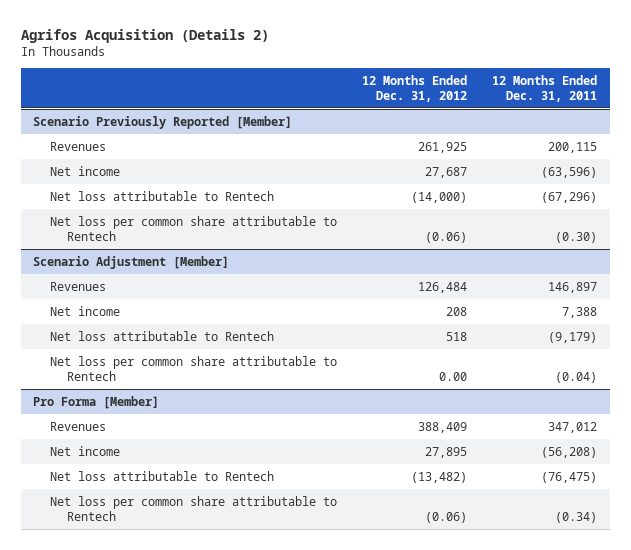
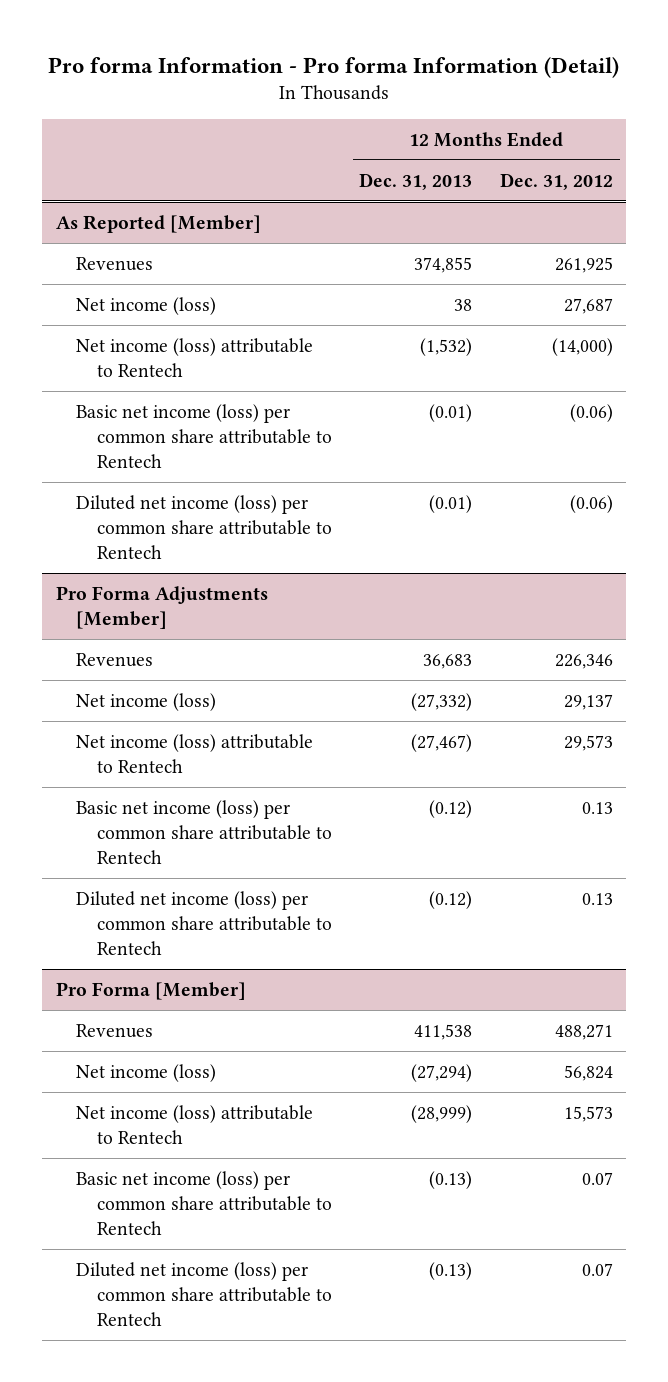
- Agrifos Acquisition (Details 2)
+ Pro forma Information - Pro forma Information (Detail)
- | 12 Months Ended Dec. 31, 2012 | 12 Months Ended Dec. 31, 2011
+ | 12 Months Ended Dec. 31, 2013 | 12 Months Ended Dec. 31, 2012
- Scenario Previously Reported [Member]
+ As Reported [Member]
- Net income | 27,687 | (63,596)
- Net loss attributable to Rentech | (14,000) | (67,296)
- Net loss per common share attributable to Rentech | (0.06) | (0.30)
- Scenario Adjustment [Member]
- Revenues | 126,484 | 146,897
- Net income | 208 | 7,388
- Net loss attributable to Rentech | 518 | (9,179)
- Net loss per common share attributable to Rentech | 0.00 | (0.04)
+ Net income (loss) | 38 | 27,687
+ Net income (loss) attributable to Rentech | (1,532) | (14,000)
+ Basic net income (loss) per common share attributable to Rentech | (0.01) | (0.06)
+ Diluted net income (loss) per common share attributable to Rentech | (0.01) | (0.06)
+ Pro Forma Adjustments [Member]
+ Revenues | 36,683 | 226,346
+ Net income (loss) | (27,332) | 29,137
+ Net income (loss) attributable to Rentech | (27,467) | 29,573
+ Basic net income (loss) per common share attributable to Rentech | (0.12) | 0.13
+ Diluted net income (loss) per common share attributable to Rentech | (0.12) | 0.13
@ Pro Forma [Member]
- Revenues | 388,409 | 347,012
- Net income | 27,895 | (56,208)
- Net loss attributable to Rentech | (13,482) | (76,475)
- Net loss per common share attributable to Rentech | (0.06) | (0.34)
+ Revenues | 411,538 | 488,271
+ Net income (loss) | (27,294) | 56,824
+ Net income (loss) attributable to Rentech | (28,999) | 15,573
+ Basic net income (loss) per common share attributable to Rentech | (0.13) | 0.07
+ Diluted net income (loss) per common share attributable to Rentech | (0.13) | 0.07

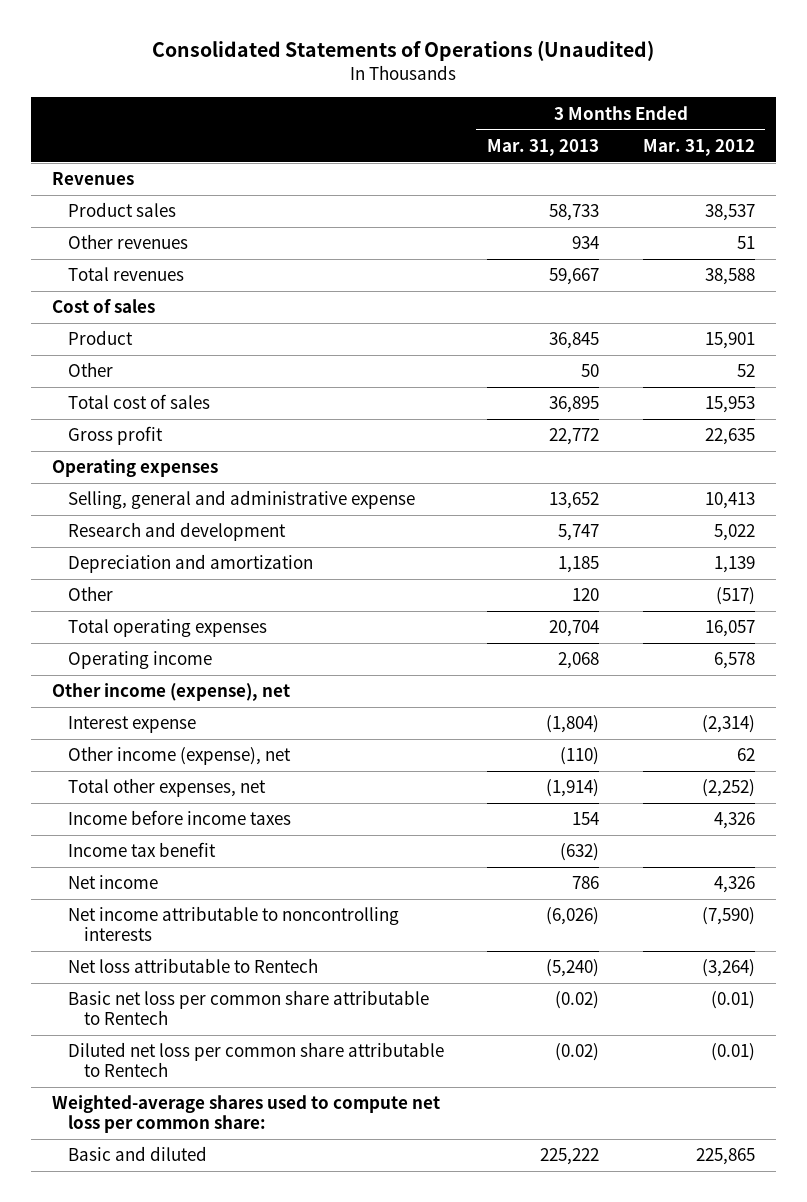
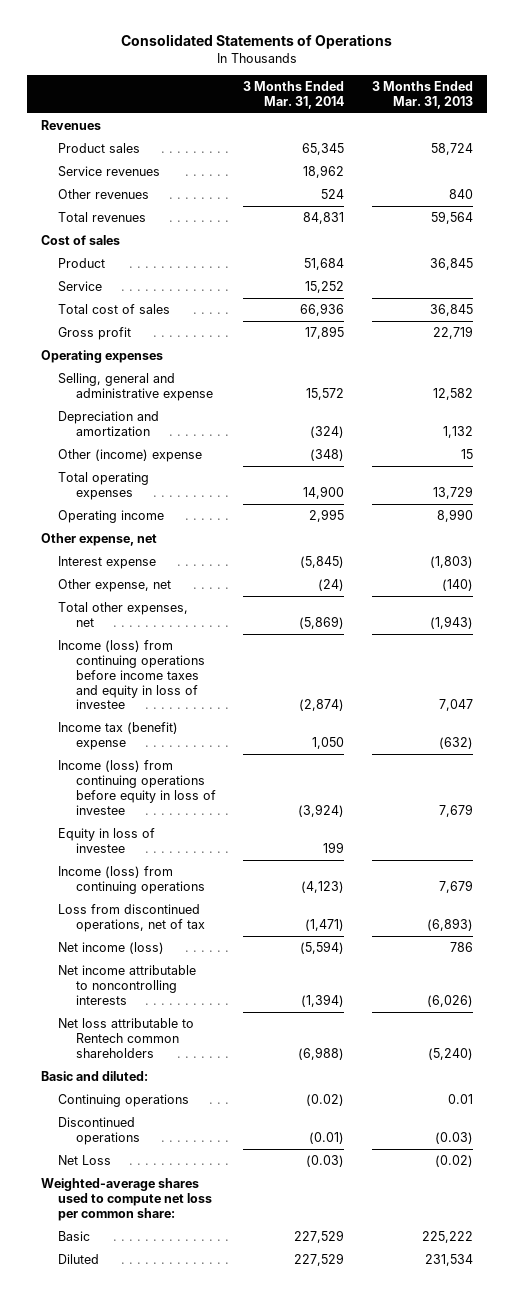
- Consolidated Statements of Operations (Unaudited)
+ Consolidated Statements of Operations
- | 3 Months Ended Mar. 31, 2013 | 3 Months Ended Mar. 31, 2012
+ | 3 Months Ended Mar. 31, 2014 | 3 Months Ended Mar. 31, 2013
- Product sales | 58,733 | 38,537
- Other revenues | 934 | 51
- Total revenues | 59,667 | 38,588
+ Product sales | 65,345 | 58,724
+ Service revenues | 18,962 |
+ Other revenues | 524 | 840
+ Total revenues | 84,831 | 59,564
- Other | 50 | 52
- Total cost of sales | 36,895 | 15,953
- Gross profit | 22,772 | 22,635
+ Service | 15,252 |
+ Total cost of sales | 66,936 | 36,845
+ Gross profit | 17,895 | 22,719
- Selling, general and administrative expense | 13,652 | 10,413
- Research and development | 5,747 | 5,022
- Depreciation and amortization | 1,185 | 1,139
- Other | 120 | (517)
- Total operating expenses | 20,704 | 16,057
- Operating income | 2,068 | 6,578
- Other income (expense), net
- Interest expense | (1,804) | (2,314)
- Other income (expense), net | (110) | 62
- Total other expenses, net | (1,914) | (2,252)
- Income before income taxes | 154 | 4,326
- Income tax benefit | (632) |
- Net income | 786 | 4,326
+ Selling, general and administrative expense | 15,572 | 12,582
+ Depreciation and amortization | (324) | 1,132
+ Other (income) expense | (348) | 15
+ Total operating expenses | 14,900 | 13,729
+ Operating income | 2,995 | 8,990
+ Other expense, net
+ Interest expense | (5,845) | (1,803)
+ Other expense, net | (24) | (140)
+ Total other expenses, net | (5,869) | (1,943)
+ Income (loss) from continuing operations before income taxes and equity in loss of investee | (2,874) | 7,047
+ Income tax (benefit) expense | 1,050 | (632)
+ Income (loss) from continuing operations before equity in loss of investee | (3,924) | 7,679
+ Equity in loss of investee | 199 |
+ Income (loss) from continuing operations | (4,123) | 7,679
+ Loss from discontinued operations, net of tax | (1,471) | (6,893)
+ Net income (loss) | (5,594) | 786
- Net loss attributable to Rentech | (5,240) | (3,264)
- Basic net loss per common share attributable to Rentech | (0.02) | (0.01)
- Diluted net loss per common share attributable to Rentech | (0.02) | (0.01)
+ Net loss attributable to Rentech common shareholders | (6,988) | (5,240)
+ Basic and diluted:
+ Continuing operations | (0.02) | 0.01
+ Discontinued operations | (0.01) | (0.03)
+ Net Loss | (0.03) | (0.02)
- Basic and diluted | 225,222 | 225,865
+ Basic | 227,529 | 225,222
+ Diluted | 227,529 | 231,534

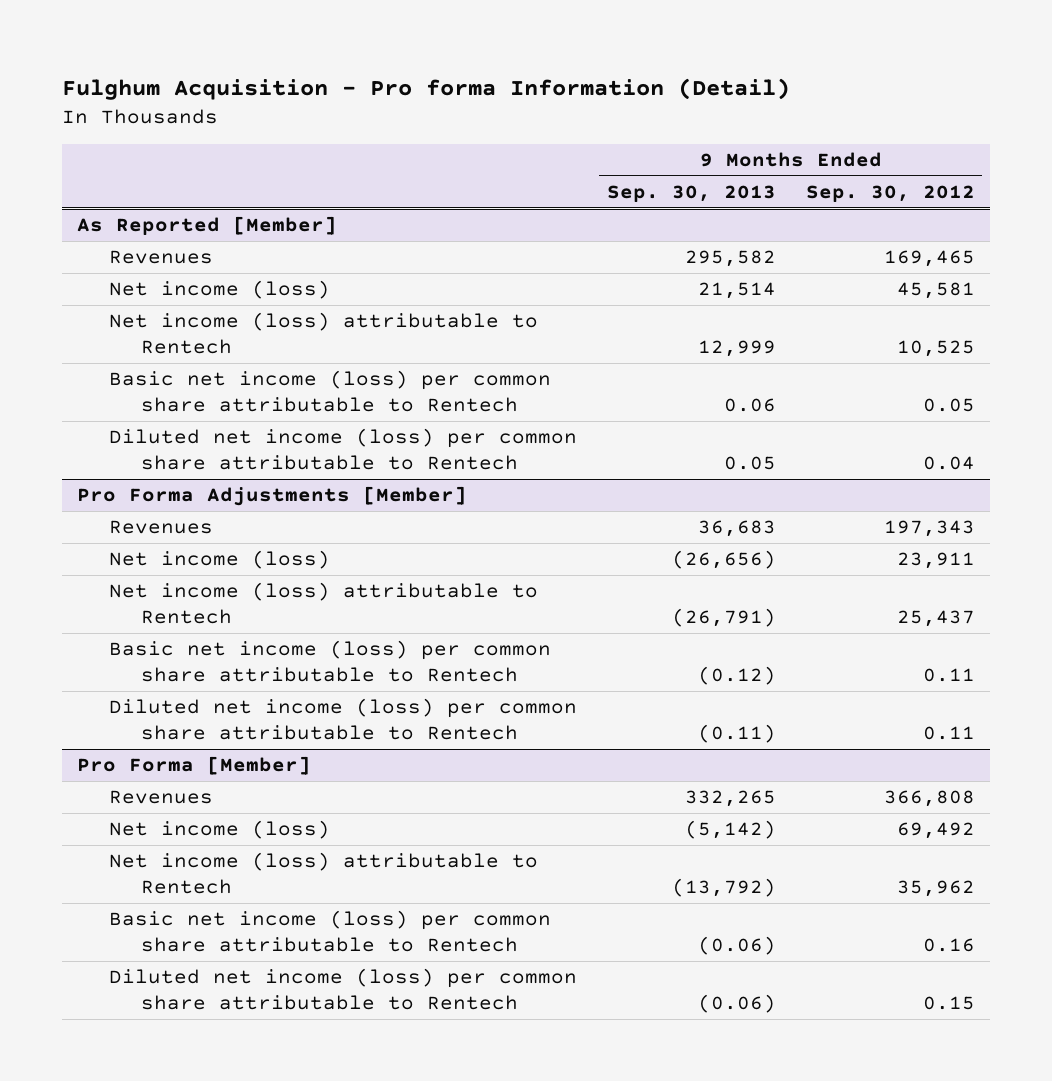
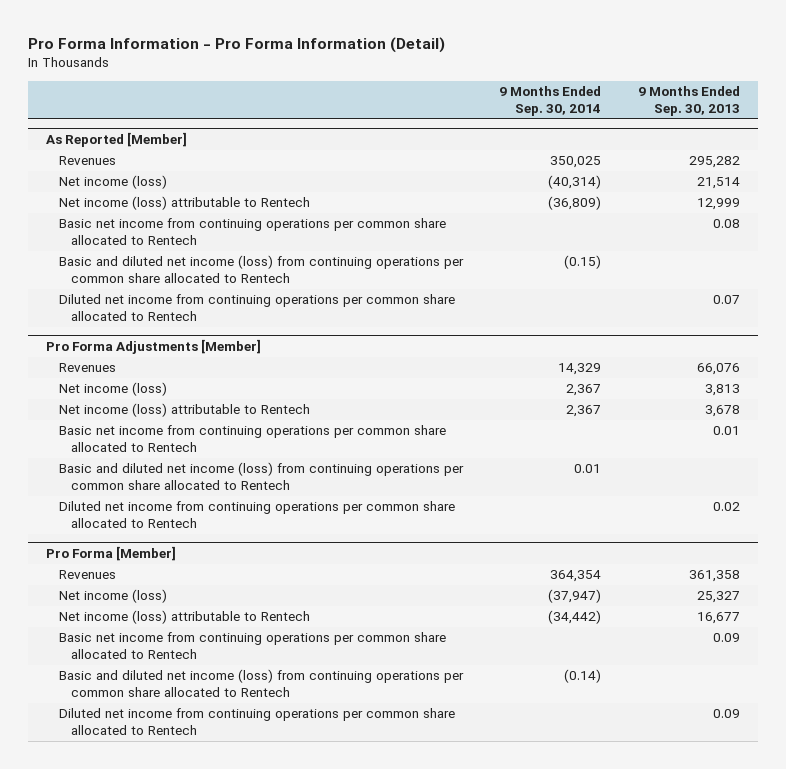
- Fulghum Acquisition - Pro forma Information (Detail)
+ Pro Forma Information - Pro Forma Information (Detail)
- | 9 Months Ended Sep. 30, 2013 | 9 Months Ended Sep. 30, 2012
+ | 9 Months Ended Sep. 30, 2014 | 9 Months Ended Sep. 30, 2013
@ As Reported [Member]
- Revenues | 295,582 | 169,465
+ Revenues | 350,025 | 295,282
- Basic net income (loss) per common share attributable to Rentech | 0.06 | 0.05
- Diluted net income (loss) per common share attributable to Rentech | 0.05 | 0.04
+ Basic net income from continuing operations per common share allocated to Rentech | | 0.08
+ Basic and diluted net income (loss) from continuing operations per common share allocated to Rentech | (0.15) |
+ Diluted net income from continuing operations per common share allocated to Rentech | | 0.07
@ Pro Forma Adjustments [Member]
- Revenues | 36,683 | 197,343
- Net income (loss) | (26,656) | 23,911
- Net income (loss) attributable to Rentech | (26,791) | 25,437
- Basic net income (loss) per common share attributable to Rentech | (0.12) | 0.11
- Diluted net income (loss) per common share attributable to Rentech | (0.11) | 0.11
+ Revenues | 14,329 | 66,076
+ Net income (loss) | 2,367 | 3,813
+ Net income (loss) attributable to Rentech | 2,367 | 3,678
+ Basic net income from continuing operations per common share allocated to Rentech | | 0.01
+ Basic and diluted net income (loss) from continuing operations per common share allocated to Rentech | 0.01 |
+ Diluted net income from continuing operations per common share allocated to Rentech | | 0.02
@ Pro Forma [Member]
- Revenues | 332,265 | 366,808
- Net income (loss) | (5,142) | 69,492
- Net income (loss) attributable to Rentech | (13,792) | 35,962
- Basic net income (loss) per common share attributable to Rentech | (0.06) | 0.16
- Diluted net income (loss) per common share attributable to Rentech | (0.06) | 0.15
+ Revenues | 364,354 | 361,358
+ Net income (loss) | (37,947) | 25,327
+ Net income (loss) attributable to Rentech | (34,442) | 16,677
+ Basic net income from continuing operations per common share allocated to Rentech | | 0.09
+ Basic and diluted net income (loss) from continuing operations per common share allocated to Rentech | (0.14) |
+ Diluted net income from continuing operations per common share allocated to Rentech | | 0.09

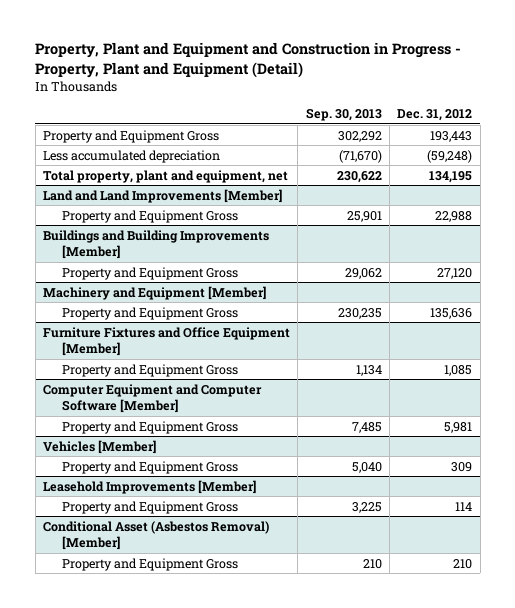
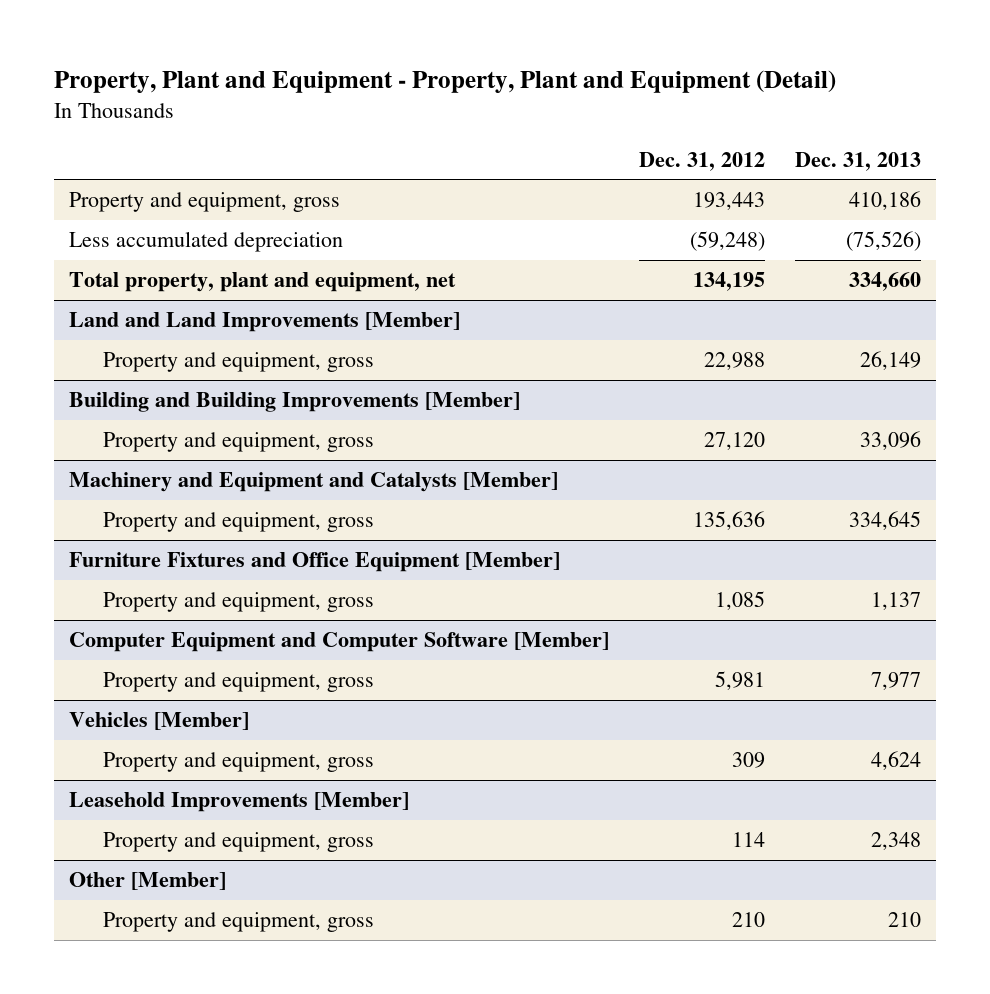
- Property, Plant and Equipment and Construction in Progress - Property, Plant and Equipment (Detail)
+ Property, Plant and Equipment - Property, Plant and Equipment (Detail)
- | Sep. 30, 2013 | Dec. 31, 2012
+ | Dec. 31, 2012 | Dec. 31, 2013
- Property and Equipment Gross | 302,292 | 193,443
+ Property and equipment, gross | 193,443 | 410,186
@ Land and Land Improvements [Member]
- Property and Equipment Gross | 25,901 | 22,988
- Buildings and Building Improvements [Member]
- Property and Equipment Gross | 29,062 | 27,120
- Machinery and Equipment [Member]
- Property and Equipment Gross | 230,235 | 135,636
@ Land and Land Improvements [Member]
+ Property and equipment, gross | 22,988 | 26,149
+ Building and Building Improvements [Member]
+ Property and equipment, gross | 27,120 | 33,096
+ Machinery and Equipment and Catalysts [Member]
+ Property and equipment, gross | 135,636 | 334,645
@ Furniture Fixtures and Office Equipment [Member]
- Property and Equipment Gross | 1,134 | 1,085
+ Property and equipment, gross | 1,085 | 1,137
@ Computer Equipment and Computer Software [Member]
- Property and Equipment Gross | 7,485 | 5,981
+ Property and equipment, gross | 5,981 | 7,977
@ Vehicles [Member]
- Property and Equipment Gross | 5,040 | 309
+ Property and equipment, gross | 309 | 4,624
@ Leasehold Improvements [Member]
- Property and Equipment Gross | 3,225 | 114
- Conditional Asset (Asbestos Removal) [Member]
- Property and Equipment Gross | 210 | 210
@ Leasehold Improvements [Member]
+ Property and equipment, gross | 114 | 2,348
+ Other [Member]
+ Property and equipment, gross | 210 | 210

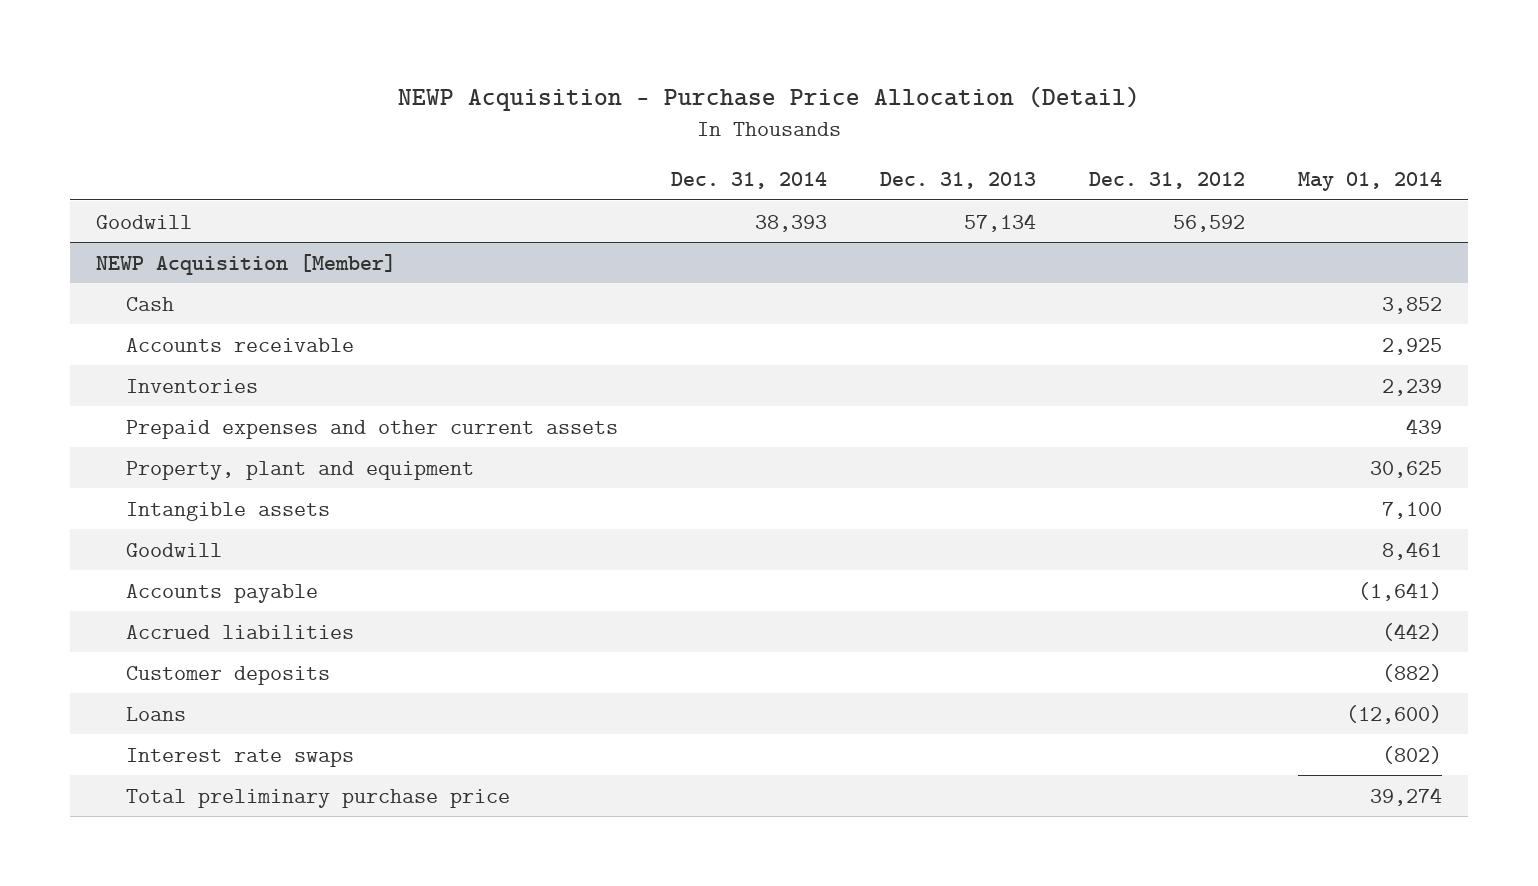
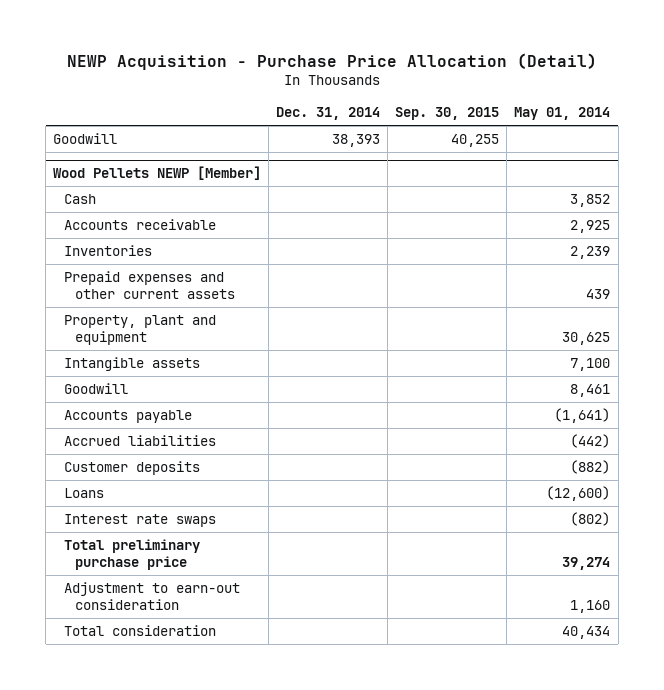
- | Dec. 31, 2014 | Dec. 31, 2013 | Dec. 31, 2012 | May 01, 2014
+ | Dec. 31, 2014 | Sep. 30, 2015 | May 01, 2014
- NEWP Acquisition [Member]
+ Wood Pellets NEWP [Member]
+ Adjustment to earn-out consideration | | | 1,160
+ Total consideration | | | 40,434

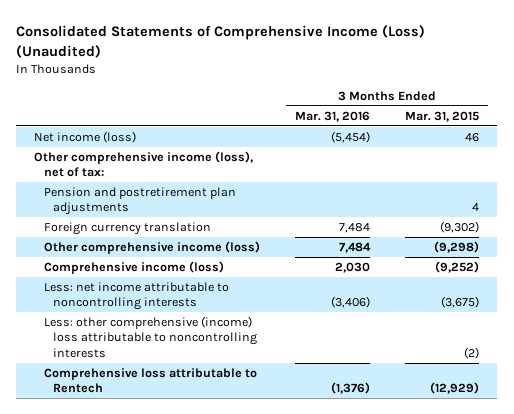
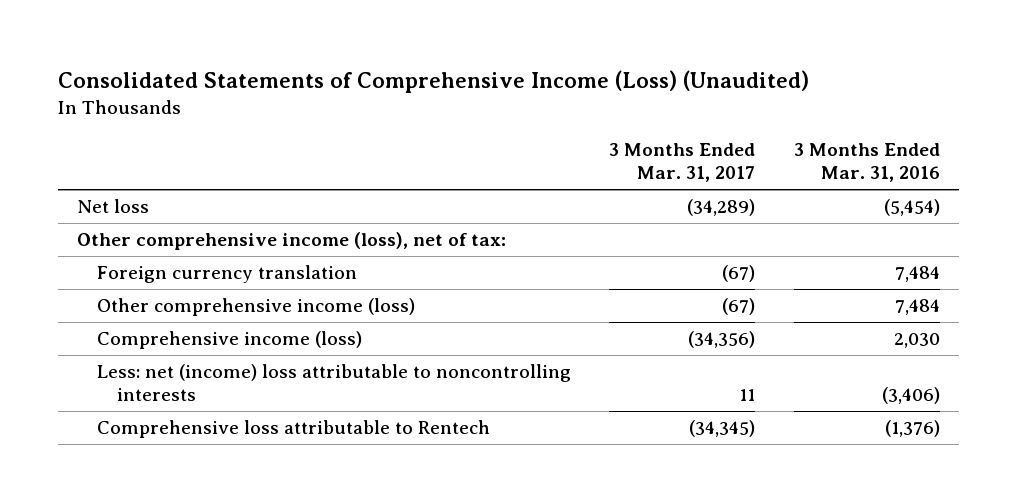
- | 3 Months Ended Mar. 31, 2016 | 3 Months Ended Mar. 31, 2015
+ | 3 Months Ended Mar. 31, 2017 | 3 Months Ended Mar. 31, 2016
- Net income (loss) | (5,454) | 46
+ Net loss | (34,289) | (5,454)
- Pension and postretirement plan adjustments | | 4
- Less: net income attributable to noncontrolling interests | (3,406) | (3,675)
- Less: other comprehensive (income) loss attributable to noncontrolling interests | | (2)
+ Less: net (income) loss attributable to noncontrolling interests | 11 | (3,406)

